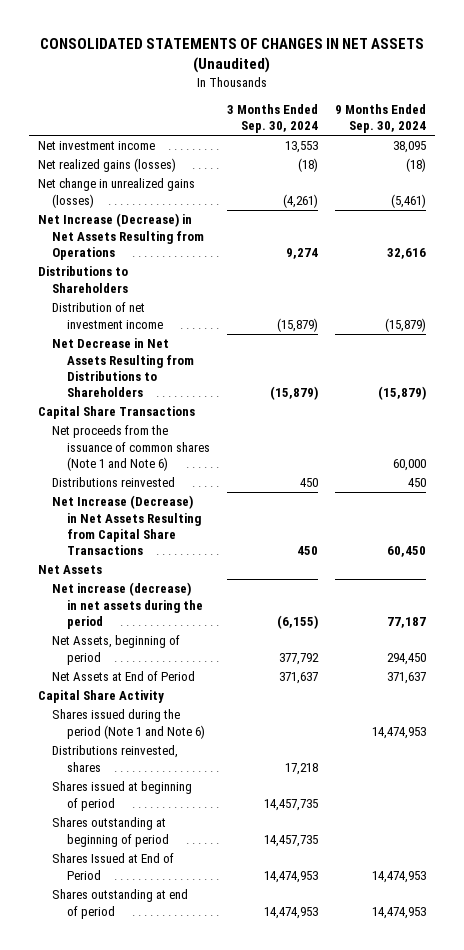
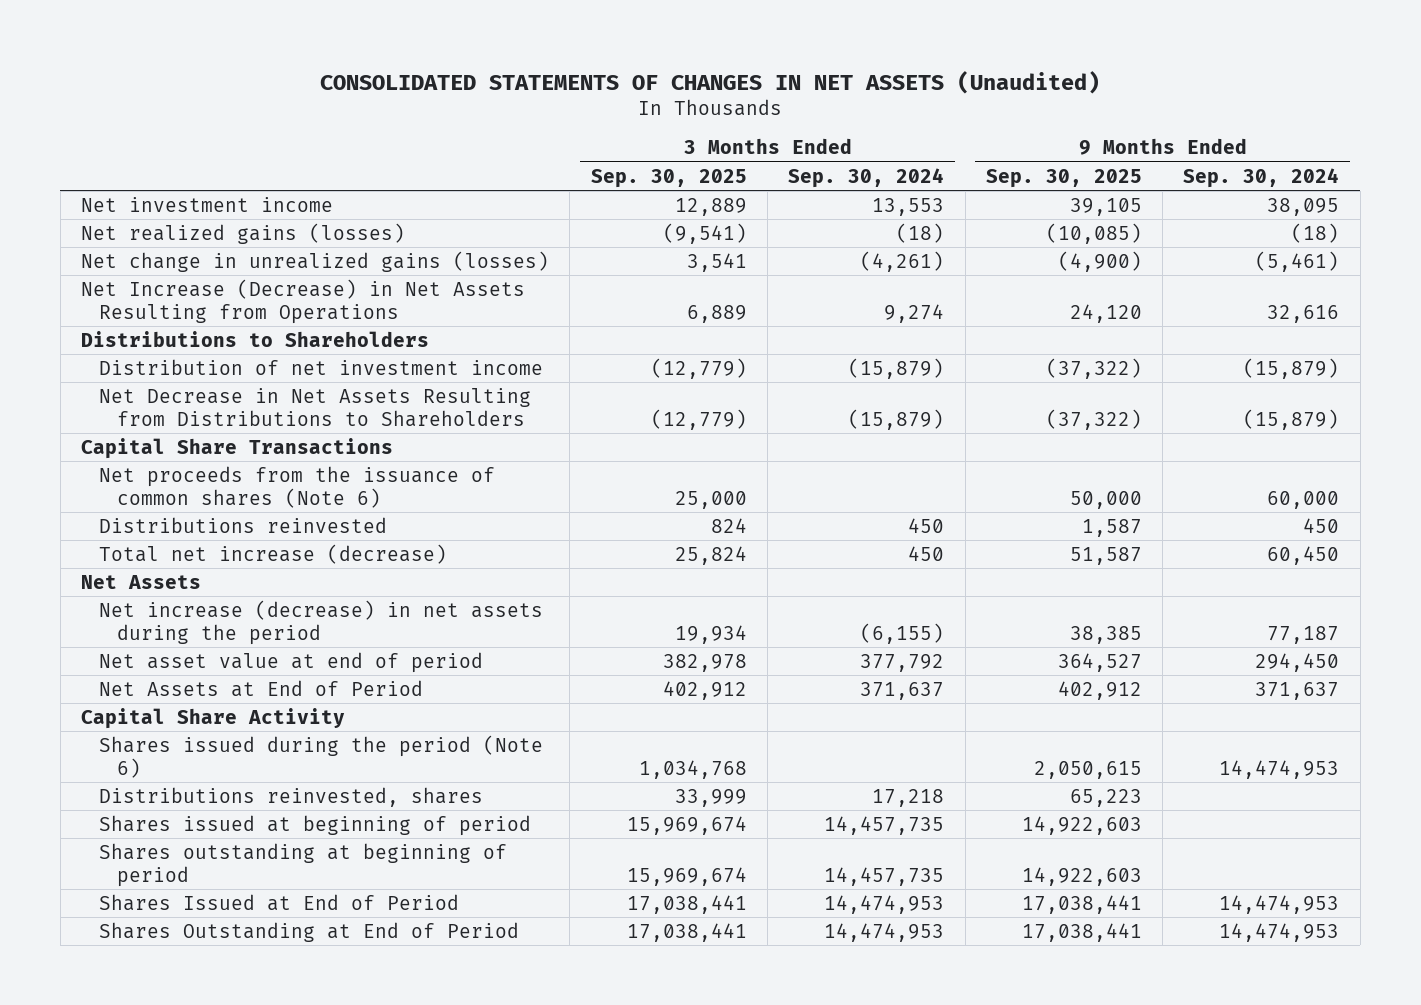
- | 3 Months Ended Sep. 30, 2024 | 9 Months Ended Sep. 30, 2024
+ | 3 Months Ended Sep. 30, 2025 | 3 Months Ended Sep. 30, 2024 | 9 Months Ended Sep. 30, 2025 | 9 Months Ended Sep. 30, 2024
- Net proceeds from the issuance of common shares (Note 1 and Note 6) | | 60,000
+ Net proceeds from the issuance of common shares (Note 6) | 25,000 | | 50,000 | 60,000
- Net Increase (Decrease) in Net Assets Resulting from Capital Share Transactions | 450 | 60,450
+ Total net increase (decrease) | 25,824 | 450 | 51,587 | 60,450
- Net Assets, beginning of period | 377,792 | 294,450
+ Net asset value at end of period | 382,978 | 377,792 | 364,527 | 294,450
- Shares issued during the period (Note 1 and Note 6) | | 14,474,953
+ Shares issued during the period (Note 6) | 1,034,768 | | 2,050,615 | 14,474,953
- Shares outstanding at end of period | 14,474,953 | 14,474,953
+ Shares Outstanding at End of Period | 17,038,441 | 14,474,953 | 17,038,441 | 14,474,953

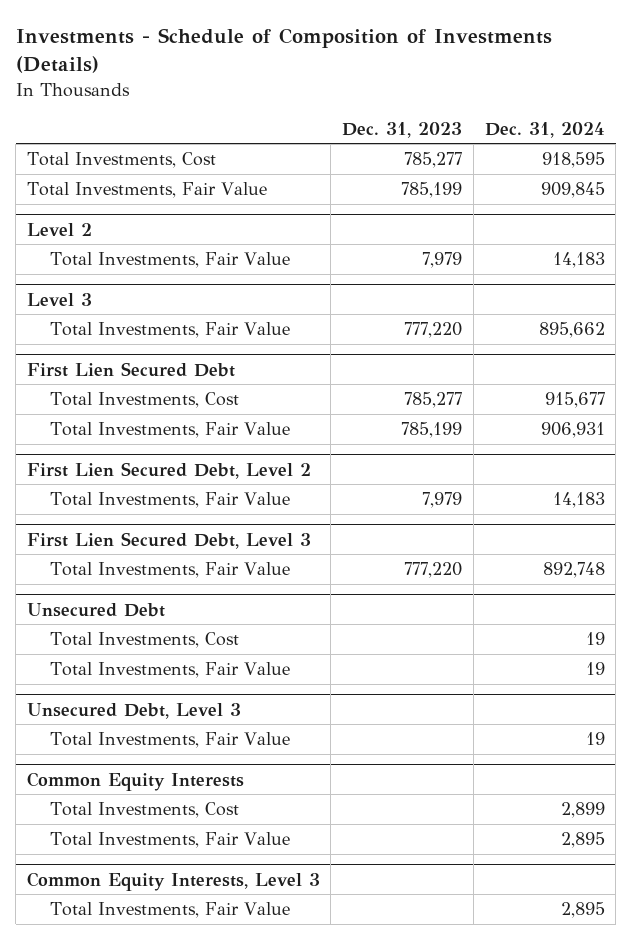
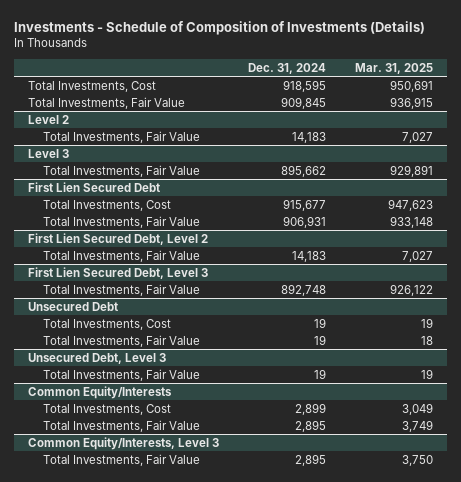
- | Dec. 31, 2023 | Dec. 31, 2024
+ | Dec. 31, 2024 | Mar. 31, 2025
- Common Equity Interests
+ Common Equity/Interests
- Common Equity Interests, Level 3
+ Common Equity/Interests, Level 3

